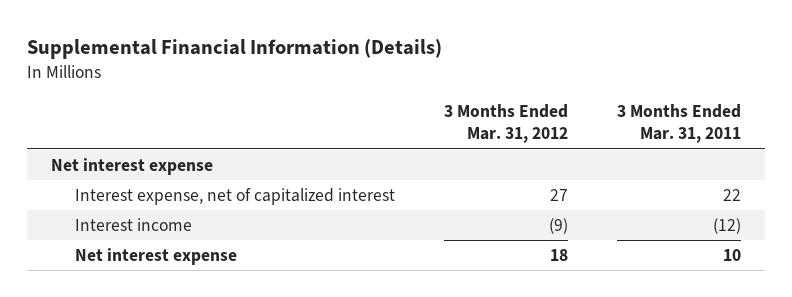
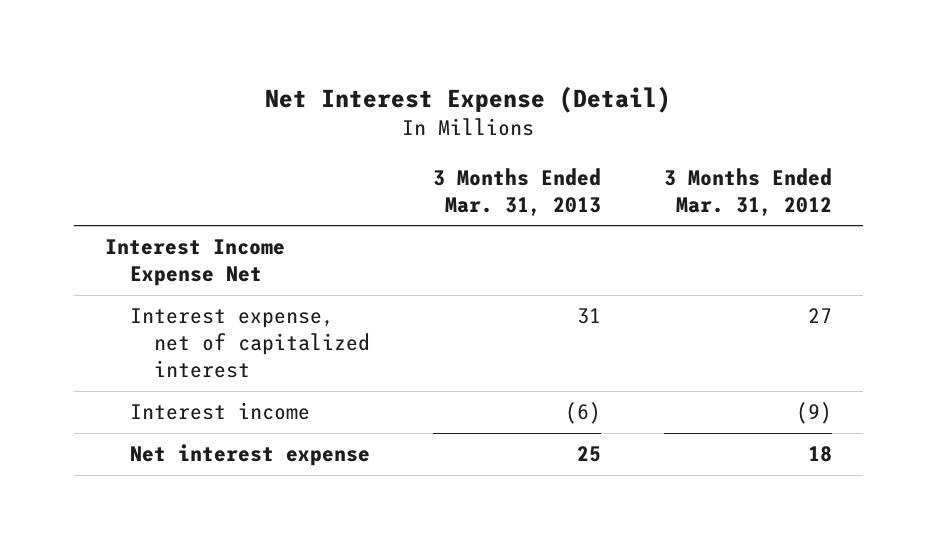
- Supplemental Financial Information (Details)
+ Net Interest Expense (Detail)
- | 3 Months Ended Mar. 31, 2012 | 3 Months Ended Mar. 31, 2011
+ | 3 Months Ended Mar. 31, 2013 | 3 Months Ended Mar. 31, 2012
- Net interest expense
+ Interest Income Expense Net

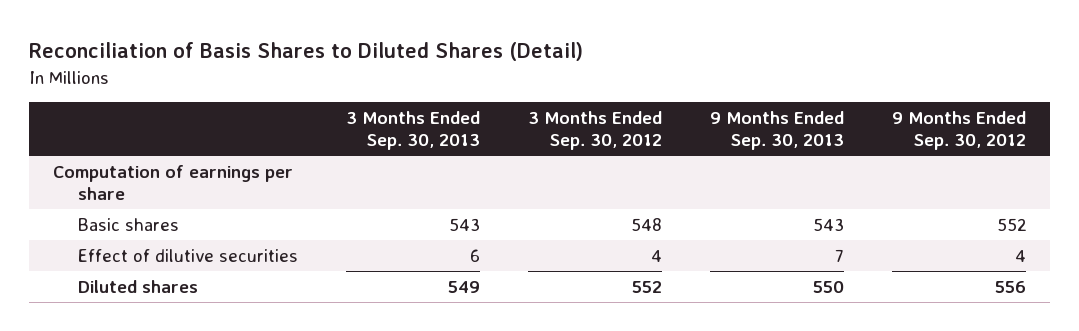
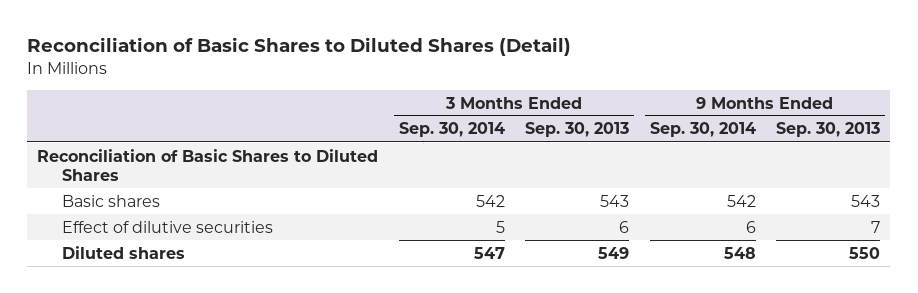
- Reconciliation of Basis Shares to Diluted Shares (Detail)
+ Reconciliation of Basic Shares to Diluted Shares (Detail)
- | 3 Months Ended Sep. 30, 2013 | 3 Months Ended Sep. 30, 2012 | 9 Months Ended Sep. 30, 2013 | 9 Months Ended Sep. 30, 2012
+ | 3 Months Ended Sep. 30, 2014 | 3 Months Ended Sep. 30, 2013 | 9 Months Ended Sep. 30, 2014 | 9 Months Ended Sep. 30, 2013
- Computation of earnings per share
+ Reconciliation of Basic Shares to Diluted Shares

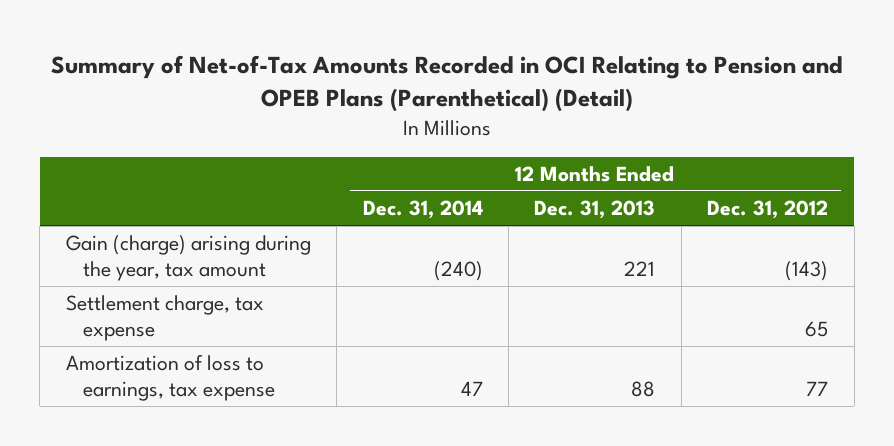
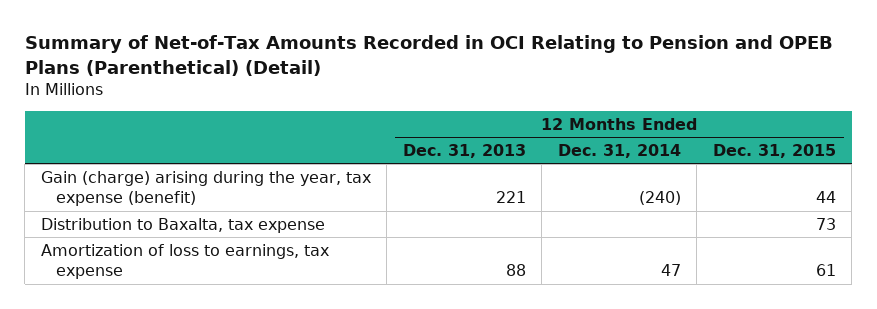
- | 12 Months Ended Dec. 31, 2014 | 12 Months Ended Dec. 31, 2013 | 12 Months Ended Dec. 31, 2012
+ | 12 Months Ended Dec. 31, 2013 | 12 Months Ended Dec. 31, 2014 | 12 Months Ended Dec. 31, 2015
- Gain (charge) arising during the year, tax amount | (240) | 221 | (143)
- Settlement charge, tax expense | | | 65
+ Gain (charge) arising during the year, tax expense (benefit) | 221 | (240) | 44
+ Distribution to Baxalta, tax expense | | | 73

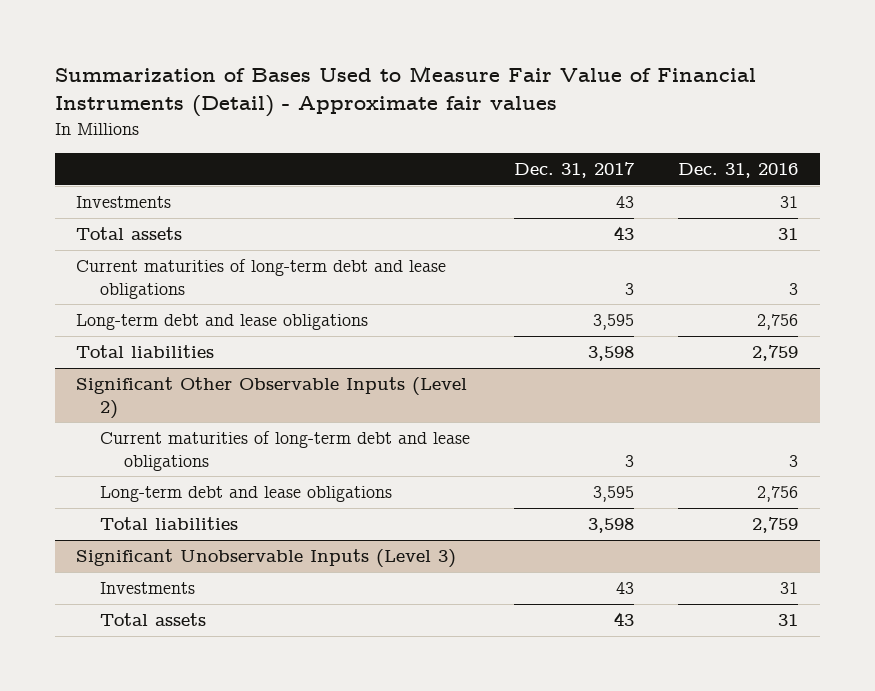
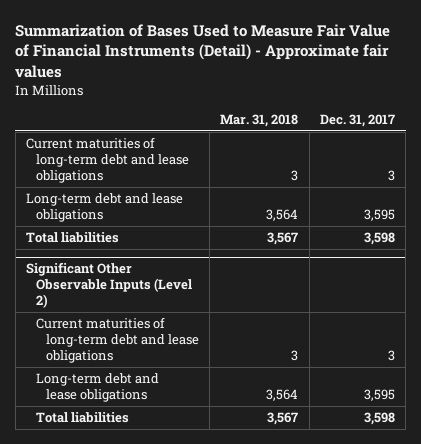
- | Dec. 31, 2017 | Dec. 31, 2016
+ | Mar. 31, 2018 | Dec. 31, 2017
- Investments | 43 | 31
- Total assets | 43 | 31
- Significant Unobservable Inputs (Level 3)
- Investments | 43 | 31
- Total assets | 43 | 31

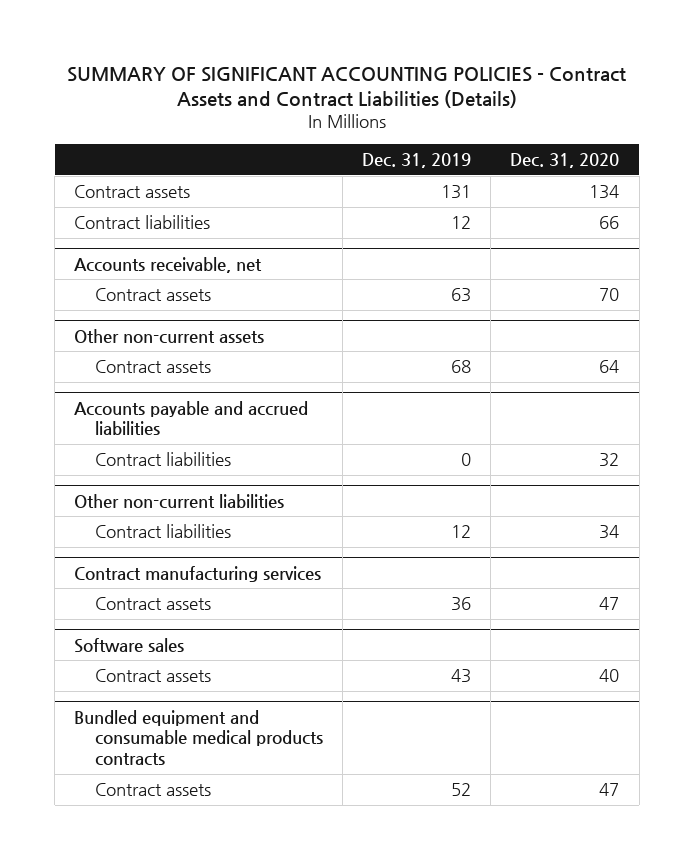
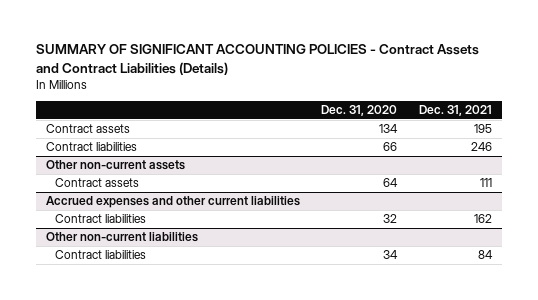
- | Dec. 31, 2019 | Dec. 31, 2020
+ | Dec. 31, 2020 | Dec. 31, 2021
- Accounts receivable, net
- Contract assets | 63 | 70
- Accounts payable and accrued liabilities
+ Accrued expenses and other current liabilities
- Contract manufacturing services
- Contract assets | 36 | 47
- Software sales
- Contract assets | 43 | 40
- Bundled equipment and consumable medical products contracts
- Contract assets | 52 | 47

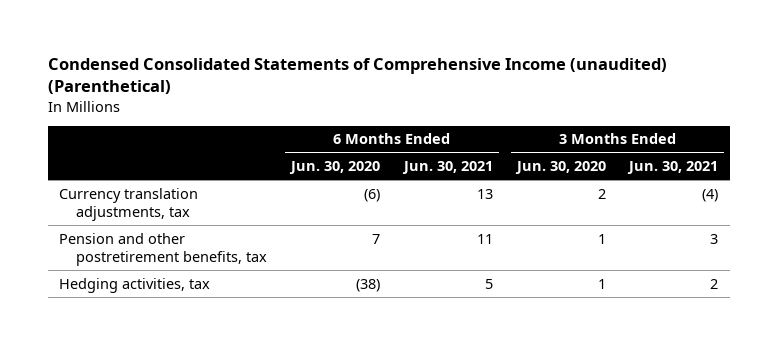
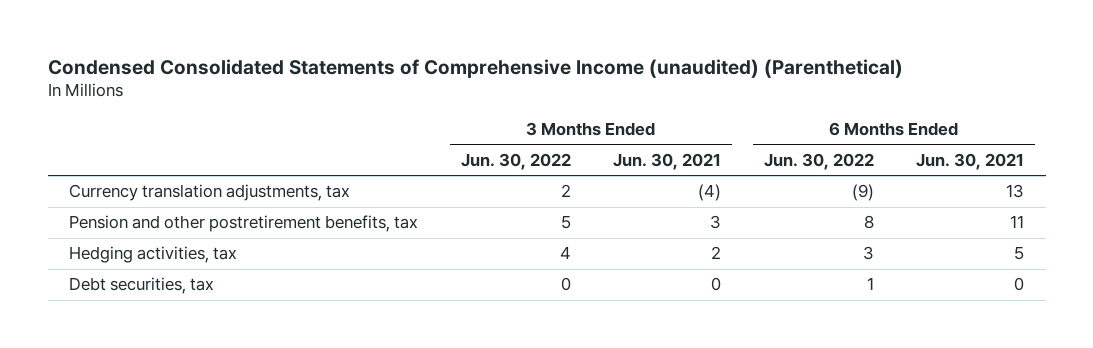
- | 6 Months Ended Jun. 30, 2020 | 6 Months Ended Jun. 30, 2021 | 3 Months Ended Jun. 30, 2020 | 3 Months Ended Jun. 30, 2021
+ | 3 Months Ended Jun. 30, 2022 | 3 Months Ended Jun. 30, 2021 | 6 Months Ended Jun. 30, 2022 | 6 Months Ended Jun. 30, 2021
+ Debt securities, tax | 0 | 0 | 1 | 0

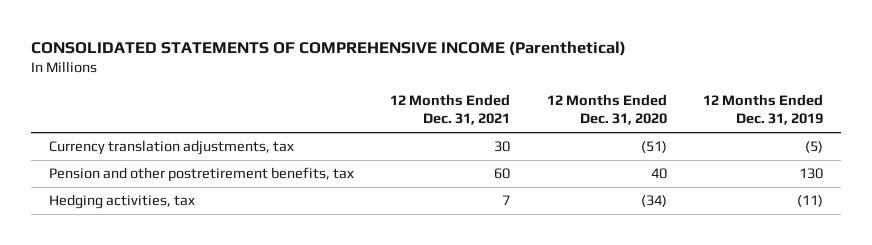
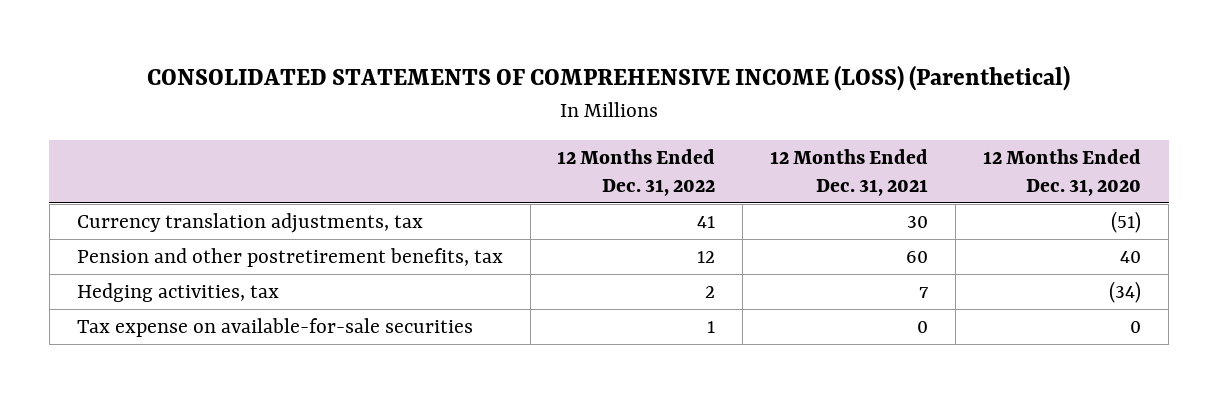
- CONSOLIDATED STATEMENTS OF COMPREHENSIVE INCOME (Parenthetical)
+ CONSOLIDATED STATEMENTS OF COMPREHENSIVE INCOME (LOSS) (Parenthetical)
- | 12 Months Ended Dec. 31, 2021 | 12 Months Ended Dec. 31, 2020 | 12 Months Ended Dec. 31, 2019
+ | 12 Months Ended Dec. 31, 2022 | 12 Months Ended Dec. 31, 2021 | 12 Months Ended Dec. 31, 2020
+ Tax expense on available-for-sale securities | 1 | 0 | 0

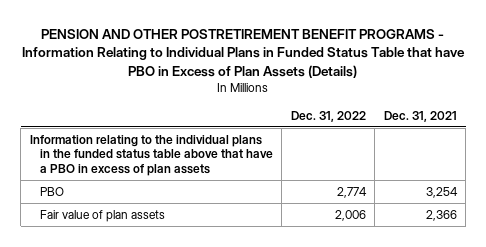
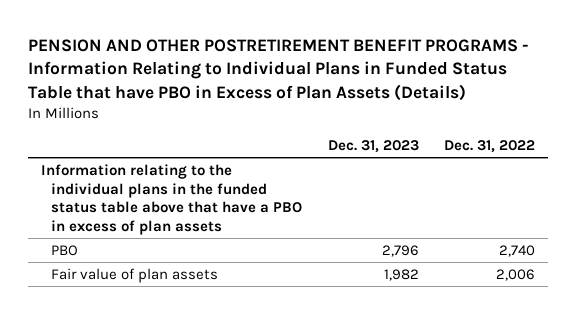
- | Dec. 31, 2022 | Dec. 31, 2021
+ | Dec. 31, 2023 | Dec. 31, 2022
- PBO | 2,774 | 3,254
+ PBO | 2,796 | 2,740

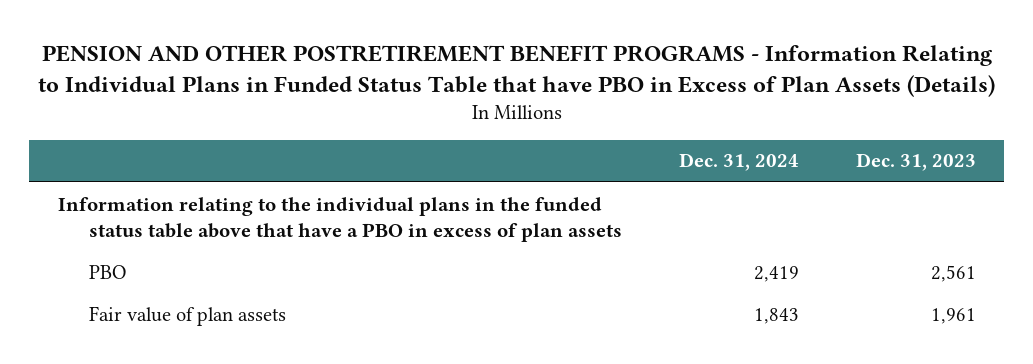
- | Dec. 31, 2023 | Dec. 31, 2022
+ | Dec. 31, 2024 | Dec. 31, 2023
- PBO | 2,796 | 2,740
- Fair value of plan assets | 1,982 | 2,006
+ PBO | 2,419 | 2,561
+ Fair value of plan assets | 1,843 | 1,961

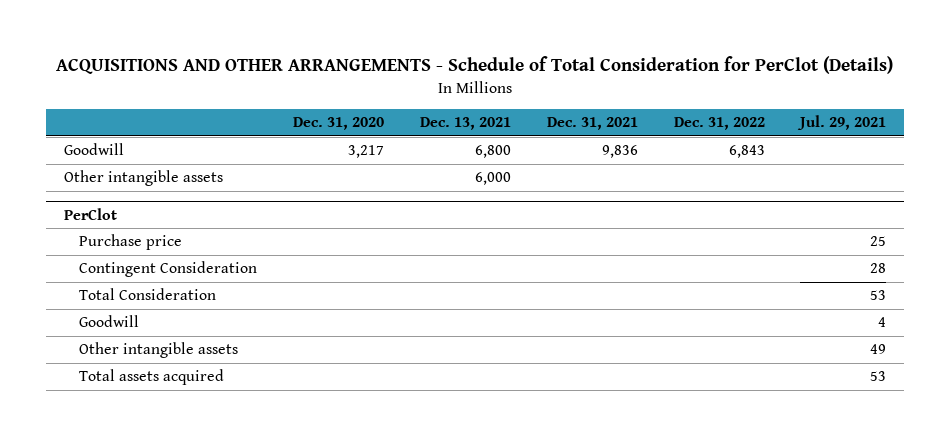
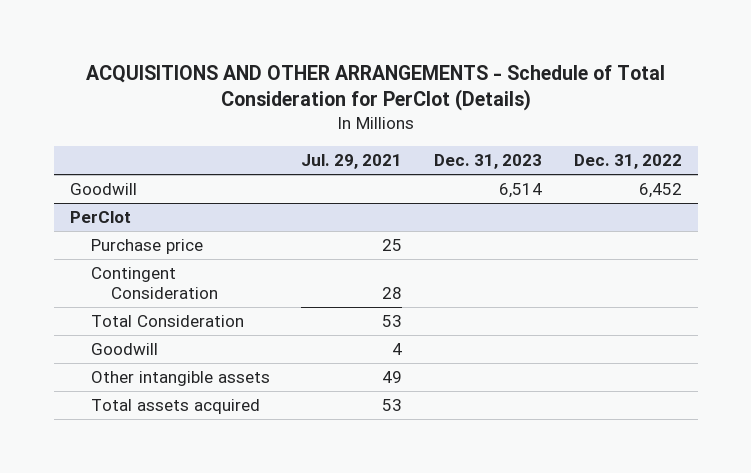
- | Dec. 31, 2020 | Dec. 13, 2021 | Dec. 31, 2021 | Dec. 31, 2022 | Jul. 29, 2021
+ | Jul. 29, 2021 | Dec. 31, 2023 | Dec. 31, 2022
- Goodwill | 3,217 | 6,800 | 9,836 | 6,843 |
- Other intangible assets | | 6,000 | | |
+ Goodwill | | 6,514 | 6,452

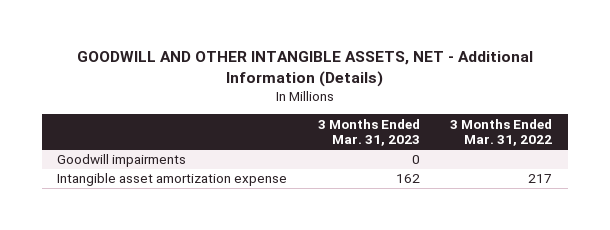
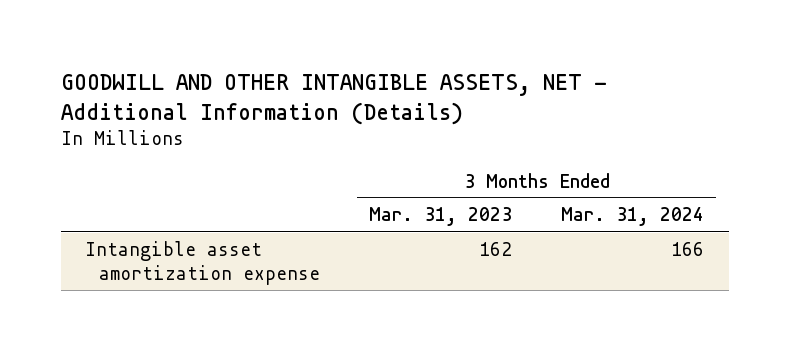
- | 3 Months Ended Mar. 31, 2023 | 3 Months Ended Mar. 31, 2022
+ | 3 Months Ended Mar. 31, 2023 | 3 Months Ended Mar. 31, 2024
- Goodwill impairments | 0 |

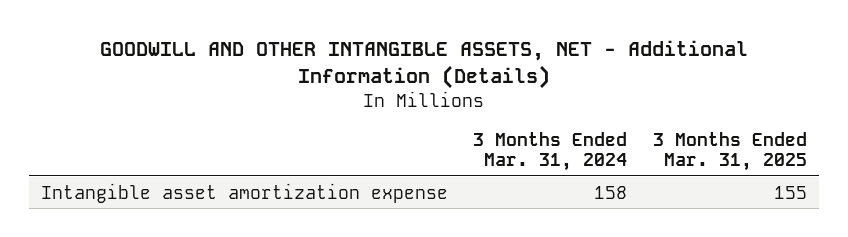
- | 3 Months Ended Mar. 31, 2023 | 3 Months Ended Mar. 31, 2024
+ | 3 Months Ended Mar. 31, 2024 | 3 Months Ended Mar. 31, 2025
- Intangible asset amortization expense | 162 | 166
+ Intangible asset amortization expense | 158 | 155

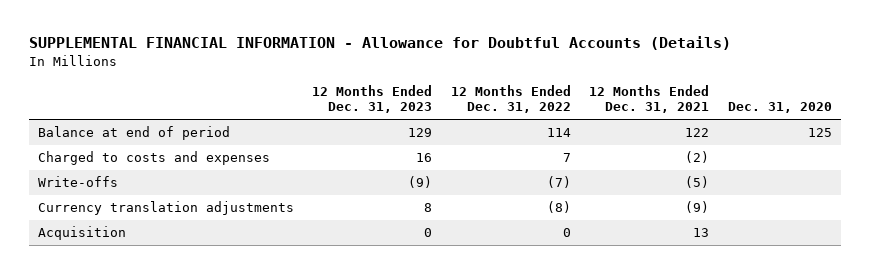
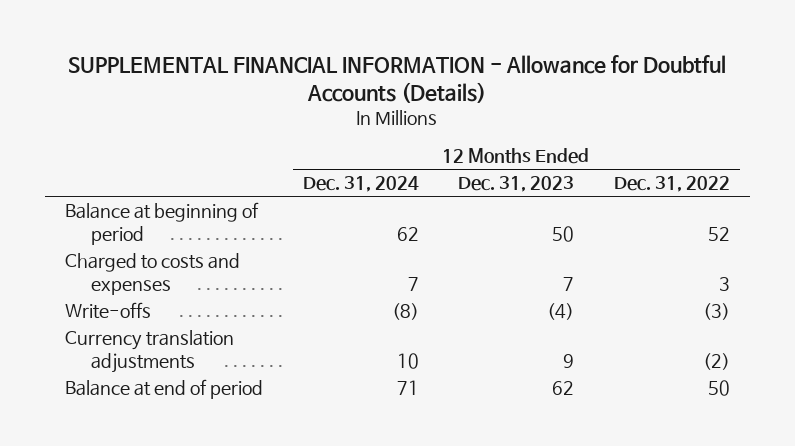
- | 12 Months Ended Dec. 31, 2023 | 12 Months Ended Dec. 31, 2022 | 12 Months Ended Dec. 31, 2021 | Dec. 31, 2020
+ | 12 Months Ended Dec. 31, 2024 | 12 Months Ended Dec. 31, 2023 | 12 Months Ended Dec. 31, 2022
- Balance at end of period | 129 | 114 | 122 | 125
- Charged to costs and expenses | 16 | 7 | (2) |
- Write-offs | (9) | (7) | (5) |
- Currency translation adjustments | 8 | (8) | (9) |
- Acquisition | 0 | 0 | 13 |
+ Balance at beginning of period | 62 | 50 | 52
+ Charged to costs and expenses | 7 | 7 | 3
+ Write-offs | (8) | (4) | (3)
+ Currency translation adjustments | 10 | 9 | (2)
+ Balance at end of period | 71 | 62 | 50

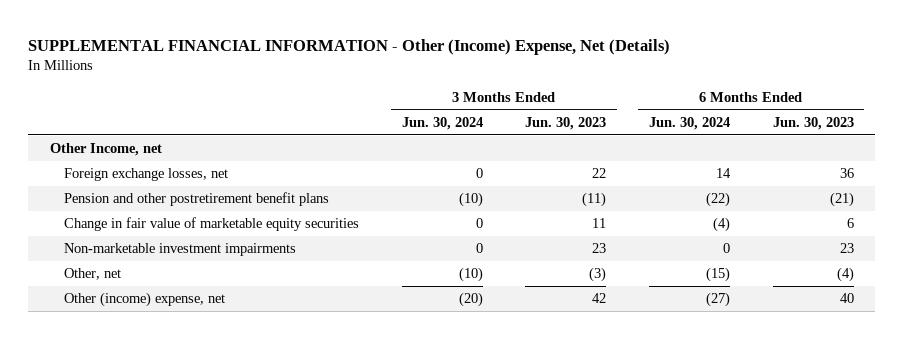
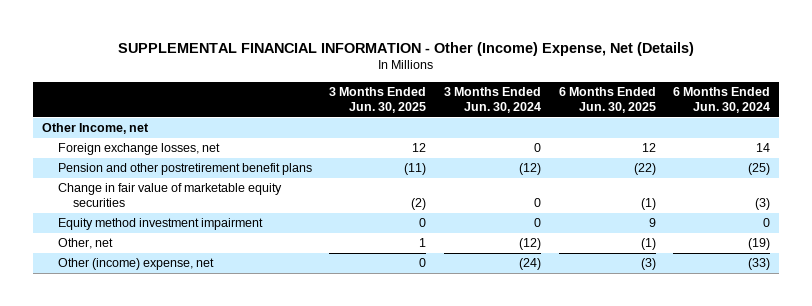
- | 3 Months Ended Jun. 30, 2024 | 3 Months Ended Jun. 30, 2023 | 6 Months Ended Jun. 30, 2024 | 6 Months Ended Jun. 30, 2023
+ | 3 Months Ended Jun. 30, 2025 | 3 Months Ended Jun. 30, 2024 | 6 Months Ended Jun. 30, 2025 | 6 Months Ended Jun. 30, 2024
- Pension and other postretirement benefit plans | (10) | (11) | (22) | (21)
- Change in fair value of marketable equity securities | 0 | 11 | (4) | 6
- Non-marketable investment impairments | 0 | 23 | 0 | 23
- Other, net | (10) | (3) | (15) | (4)
- Other (income) expense, net | (20) | 42 | (27) | 40
+ Pension and other postretirement benefit plans | (11) | (12) | (22) | (25)
+ Change in fair value of marketable equity securities | (2) | 0 | (1) | (3)
+ Equity method investment impairment | 0 | 0 | 9 | 0
+ Other, net | 1 | (12) | (1) | (19)
+ Other (income) expense, net | 0 | (24) | (3) | (33)

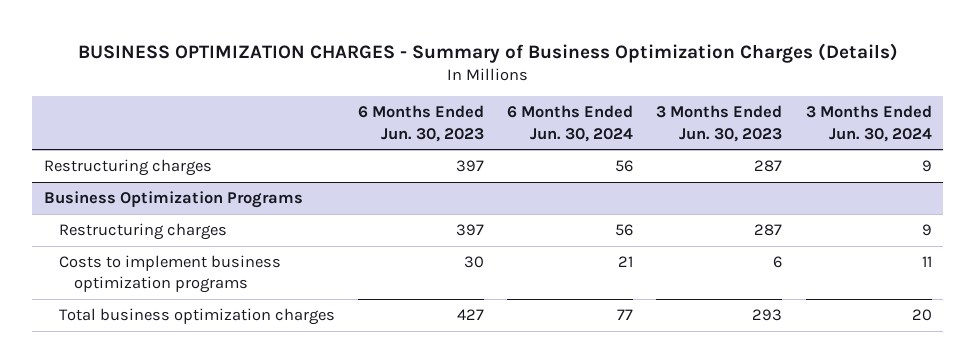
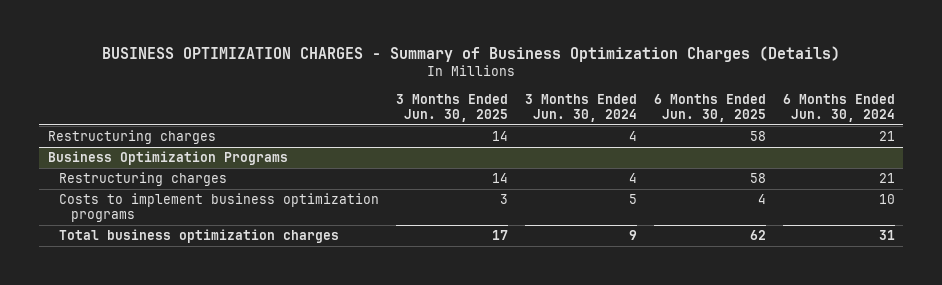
- | 6 Months Ended Jun. 30, 2023 | 6 Months Ended Jun. 30, 2024 | 3 Months Ended Jun. 30, 2023 | 3 Months Ended Jun. 30, 2024
+ | 3 Months Ended Jun. 30, 2025 | 3 Months Ended Jun. 30, 2024 | 6 Months Ended Jun. 30, 2025 | 6 Months Ended Jun. 30, 2024
- Restructuring charges | 397 | 56 | 287 | 9
+ Restructuring charges | 14 | 4 | 58 | 21
@ Business Optimization Programs
- Restructuring charges | 397 | 56 | 287 | 9
- Costs to implement business optimization programs | 30 | 21 | 6 | 11
- Total business optimization charges | 427 | 77 | 293 | 20
+ Restructuring charges | 14 | 4 | 58 | 21
+ Costs to implement business optimization programs | 3 | 5 | 4 | 10
+ Total business optimization charges | 17 | 9 | 62 | 31

